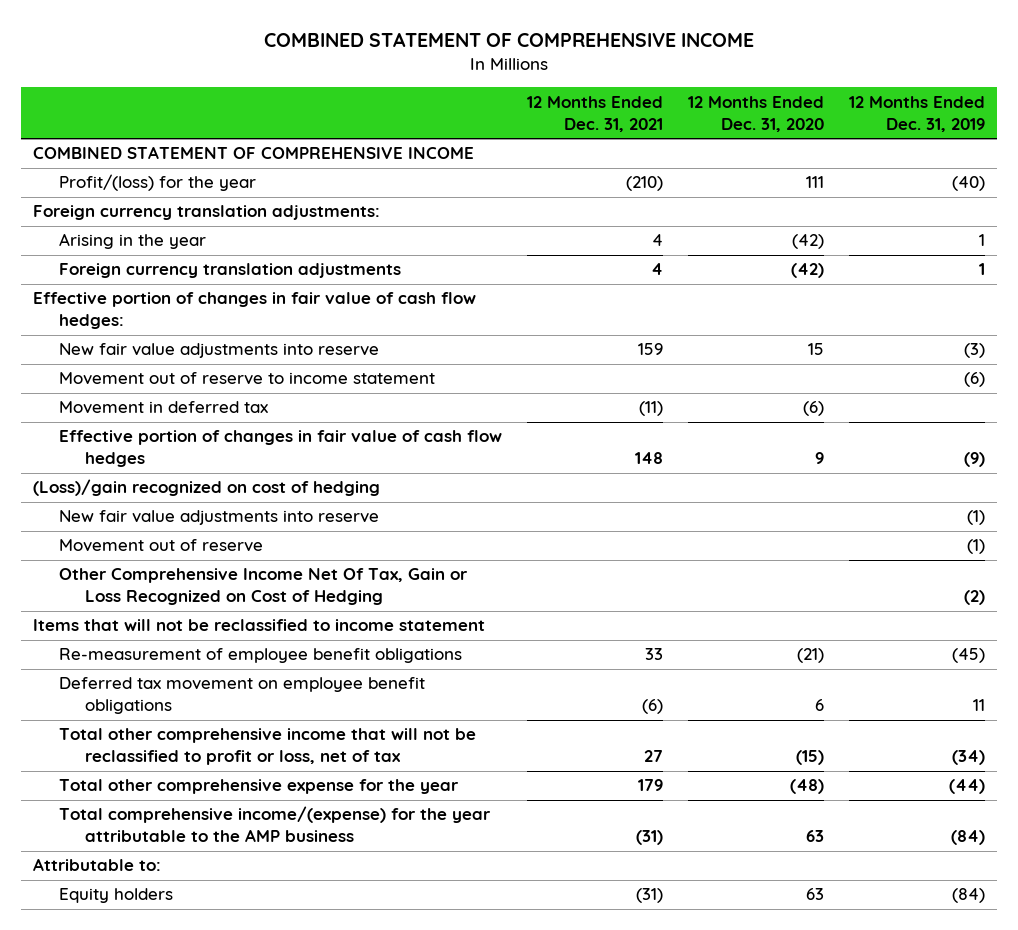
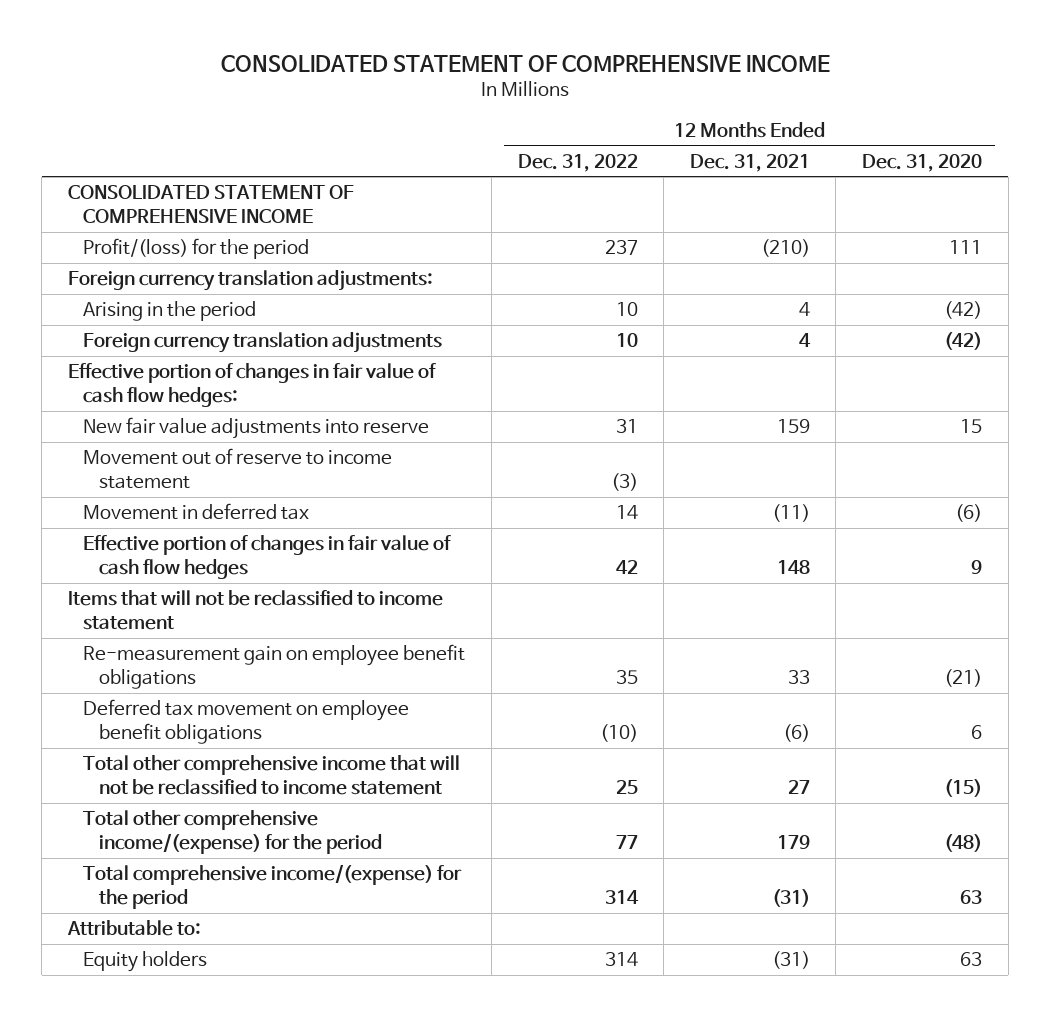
- COMBINED STATEMENT OF COMPREHENSIVE INCOME
+ CONSOLIDATED STATEMENT OF COMPREHENSIVE INCOME
- | 12 Months Ended Dec. 31, 2021 | 12 Months Ended Dec. 31, 2020 | 12 Months Ended Dec. 31, 2019
+ | 12 Months Ended Dec. 31, 2022 | 12 Months Ended Dec. 31, 2021 | 12 Months Ended Dec. 31, 2020
- COMBINED STATEMENT OF COMPREHENSIVE INCOME
- Profit/(loss) for the year | (210) | 111 | (40)
+ CONSOLIDATED STATEMENT OF COMPREHENSIVE INCOME
+ Profit/(loss) for the period | 237 | (210) | 111
- Arising in the year | 4 | (42) | 1
+ Arising in the period | 10 | 4 | (42)
- (Loss)/gain recognized on cost of hedging
- New fair value adjustments into reserve | | | (1)
- Movement out of reserve | | | (1)
- Other Comprehensive Income Net Of Tax, Gain or Loss Recognized on Cost of Hedging | | | (2)
- Re-measurement of employee benefit obligations | 33 | (21) | (45)
+ Re-measurement gain on employee benefit obligations | 35 | 33 | (21)
- Total other comprehensive income that will not be reclassified to profit or loss, net of tax | 27 | (15) | (34)
- Total other comprehensive expense for the year | 179 | (48) | (44)
- Total comprehensive income/(expense) for the year attributable to the AMP business | (31) | 63 | (84)
+ Total other comprehensive income that will not be reclassified to income statement | 25 | 27 | (15)
+ Total other comprehensive income/(expense) for the period | 77 | 179 | (48)
+ Total comprehensive income/(expense) for the period | 314 | (31) | 63

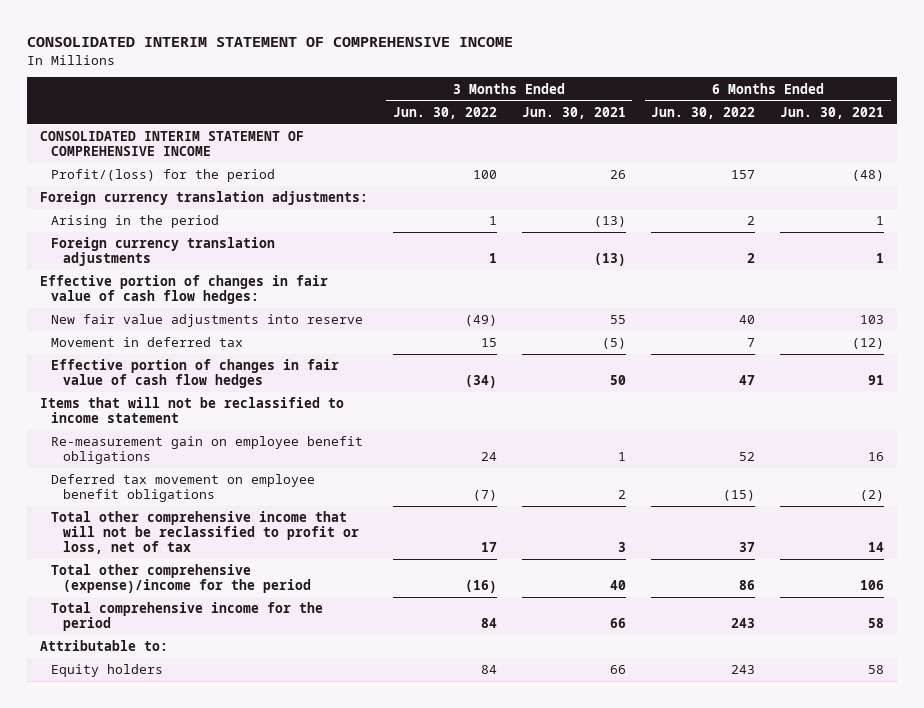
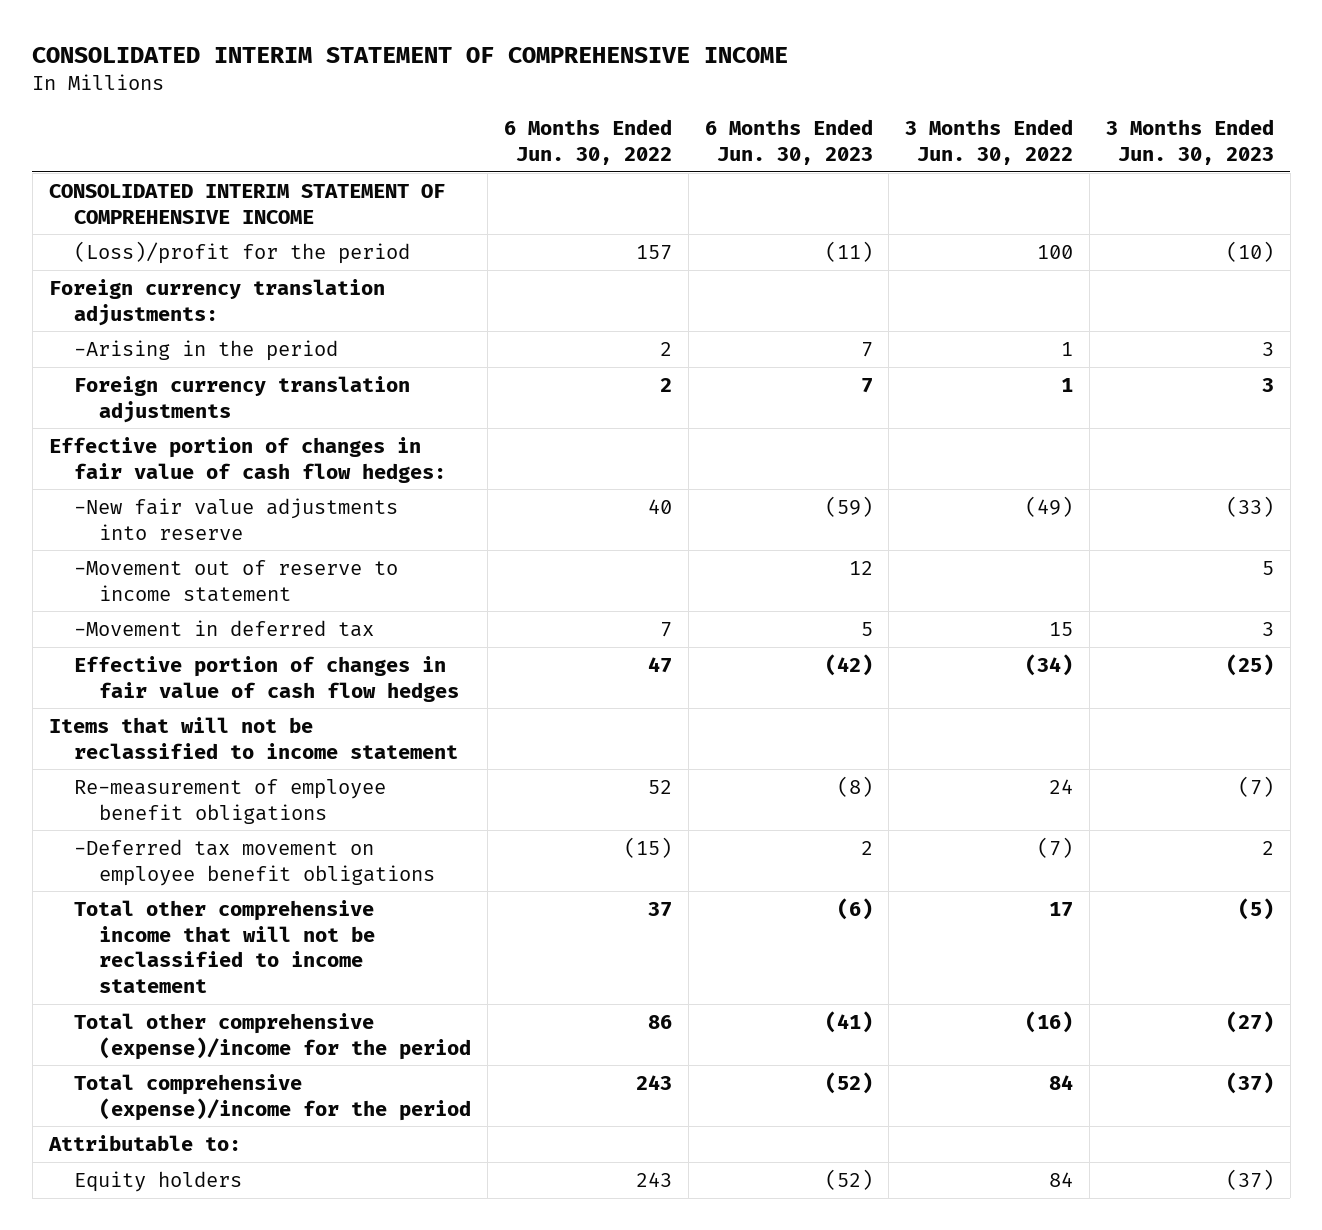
- | 3 Months Ended Jun. 30, 2022 | 3 Months Ended Jun. 30, 2021 | 6 Months Ended Jun. 30, 2022 | 6 Months Ended Jun. 30, 2021
+ | 6 Months Ended Jun. 30, 2022 | 6 Months Ended Jun. 30, 2023 | 3 Months Ended Jun. 30, 2022 | 3 Months Ended Jun. 30, 2023
- Profit/(loss) for the period | 100 | 26 | 157 | (48)
+ (Loss)/profit for the period | 157 | (11) | 100 | (10)
- Arising in the period | 1 | (13) | 2 | 1
+ -Arising in the period | 2 | 7 | 1 | 3
- New fair value adjustments into reserve | (49) | 55 | 40 | 103
- Movement in deferred tax | 15 | (5) | 7 | (12)
+ -New fair value adjustments into reserve | 40 | (59) | (49) | (33)
+ -Movement out of reserve to income statement | | 12 | | 5
+ -Movement in deferred tax | 7 | 5 | 15 | 3
- Re-measurement gain on employee benefit obligations | 24 | 1 | 52 | 16
- Deferred tax movement on employee benefit obligations | (7) | 2 | (15) | (2)
- Total other comprehensive income that will not be reclassified to profit or loss, net of tax | 17 | 3 | 37 | 14
+ Re-measurement of employee benefit obligations | 52 | (8) | 24 | (7)
+ -Deferred tax movement on employee benefit obligations | (15) | 2 | (7) | 2
+ Total other comprehensive income that will not be reclassified to income statement | 37 | (6) | 17 | (5)
- Total comprehensive income for the period | 84 | 66 | 243 | 58
+ Total comprehensive (expense)/income for the period | 243 | (52) | 84 | (37)

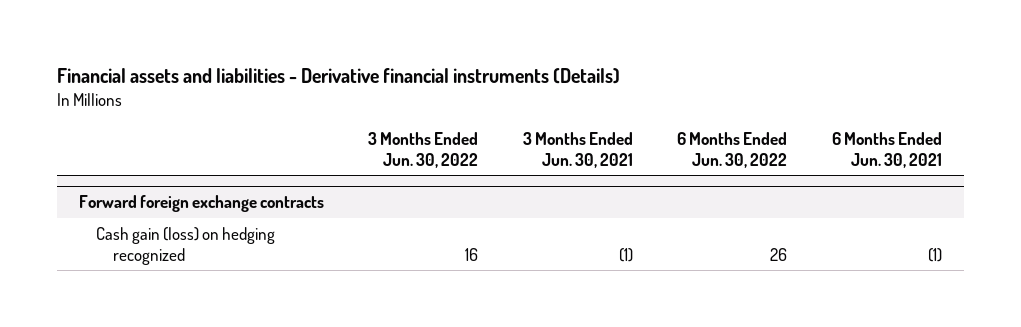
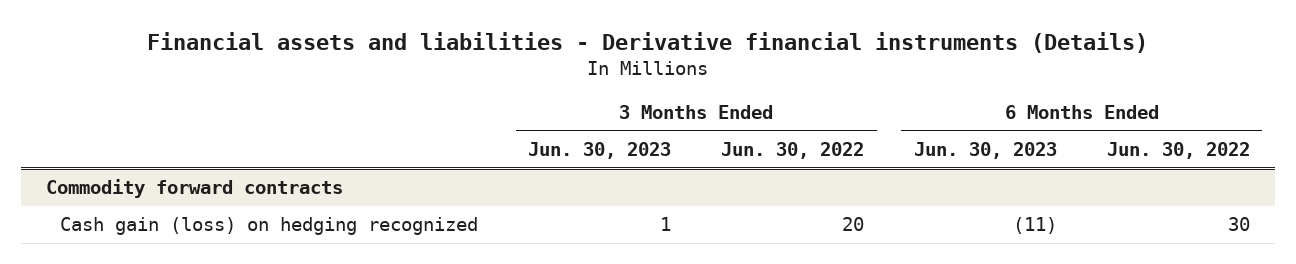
- | 3 Months Ended Jun. 30, 2022 | 3 Months Ended Jun. 30, 2021 | 6 Months Ended Jun. 30, 2022 | 6 Months Ended Jun. 30, 2021
+ | 3 Months Ended Jun. 30, 2023 | 3 Months Ended Jun. 30, 2022 | 6 Months Ended Jun. 30, 2023 | 6 Months Ended Jun. 30, 2022
- Forward foreign exchange contracts
- Cash gain (loss) on hedging recognized | 16 | (1) | 26 | (1)
+ Commodity forward contracts
+ Cash gain (loss) on hedging recognized | 1 | 20 | (11) | 30

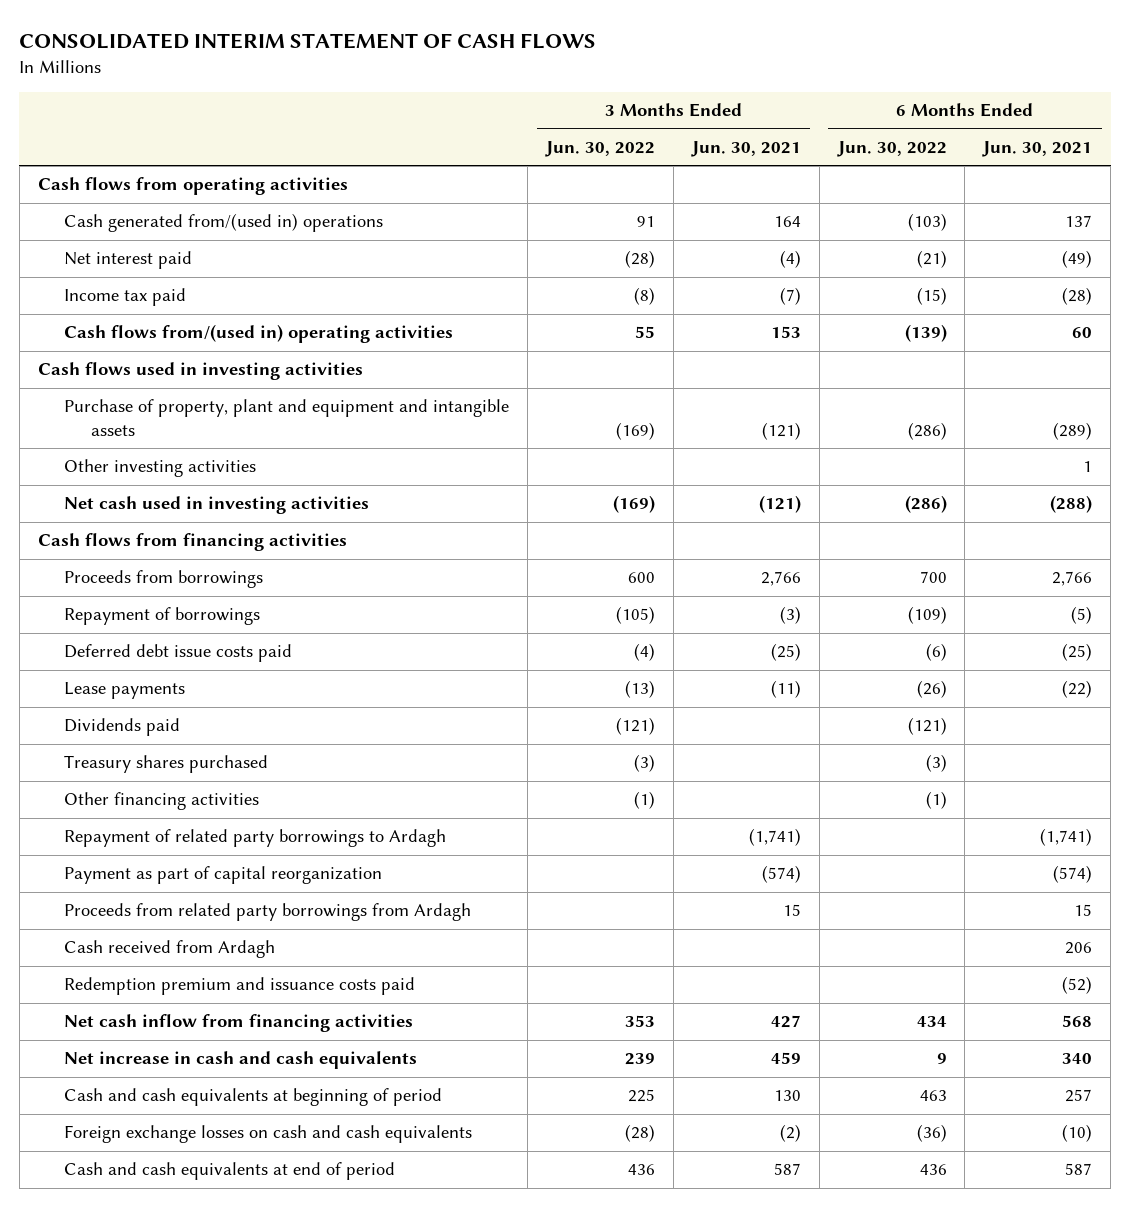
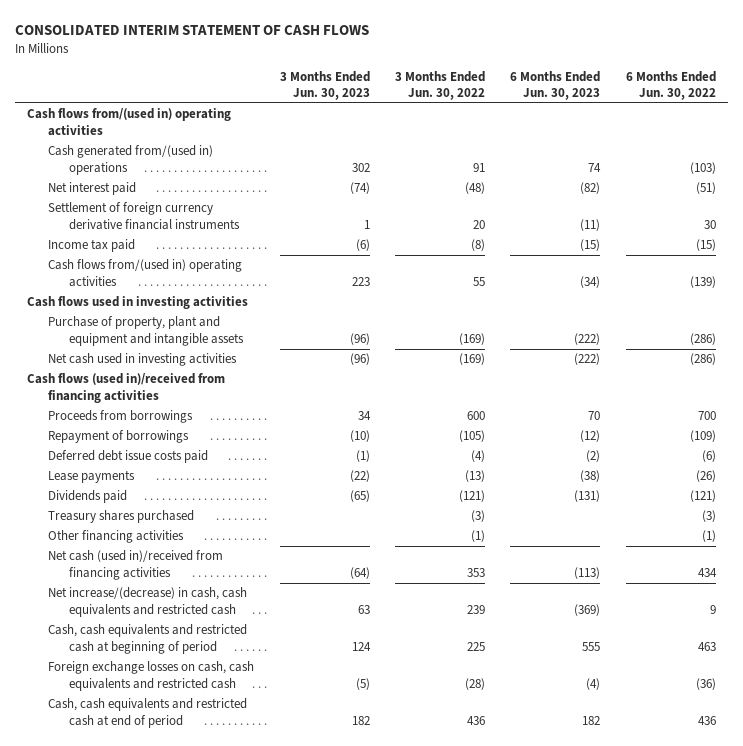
- | 3 Months Ended Jun. 30, 2022 | 3 Months Ended Jun. 30, 2021 | 6 Months Ended Jun. 30, 2022 | 6 Months Ended Jun. 30, 2021
+ | 3 Months Ended Jun. 30, 2023 | 3 Months Ended Jun. 30, 2022 | 6 Months Ended Jun. 30, 2023 | 6 Months Ended Jun. 30, 2022
- Cash flows from operating activities
+ Cash flows from/(used in) operating activities
- Net interest paid | (28) | (4) | (21) | (49)
+ Net interest paid | (74) | (48) | (82) | (51)
+ Settlement of foreign currency derivative financial instruments | 1 | 20 | (11) | 30
- Other investing activities | | | | 1
- Cash flows from financing activities
+ Cash flows (used in)/received from financing activities
- Repayment of related party borrowings to Ardagh | | (1,741) | | (1,741)
- Payment as part of capital reorganization | | (574) | | (574)
- Proceeds from related party borrowings from Ardagh | | 15 | | 15
- Cash received from Ardagh | | | | 206
- Redemption premium and issuance costs paid | | | | (52)
- Net cash inflow from financing activities | 353 | 427 | 434 | 568
- Net increase in cash and cash equivalents | 239 | 459 | 9 | 340
- Cash and cash equivalents at beginning of period | 225 | 130 | 463 | 257
- Foreign exchange losses on cash and cash equivalents | (28) | (2) | (36) | (10)
- Cash and cash equivalents at end of period | 436 | 587 | 436 | 587
+ Net cash (used in)/received from financing activities | (64) | 353 | (113) | 434
+ Net increase/(decrease) in cash, cash equivalents and restricted cash | 63 | 239 | (369) | 9
+ Cash, cash equivalents and restricted cash at beginning of period | 124 | 225 | 555 | 463
+ Foreign exchange losses on cash, cash equivalents and restricted cash | (5) | (28) | (4) | (36)
+ Cash, cash equivalents and restricted cash at end of period | 182 | 436 | 182 | 436

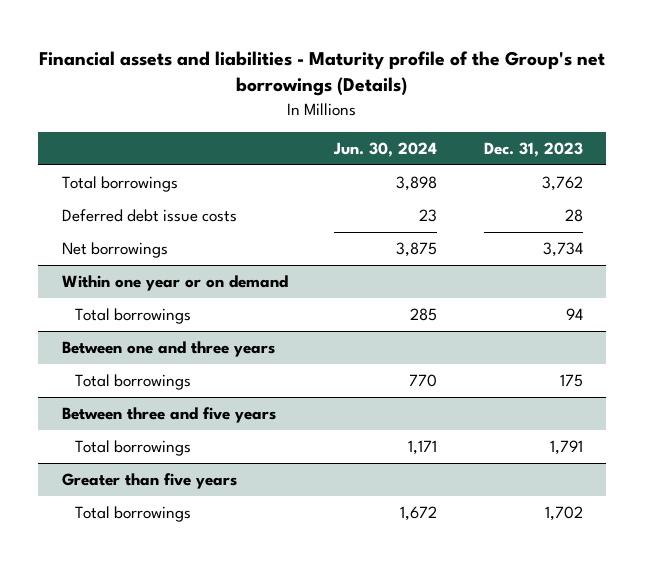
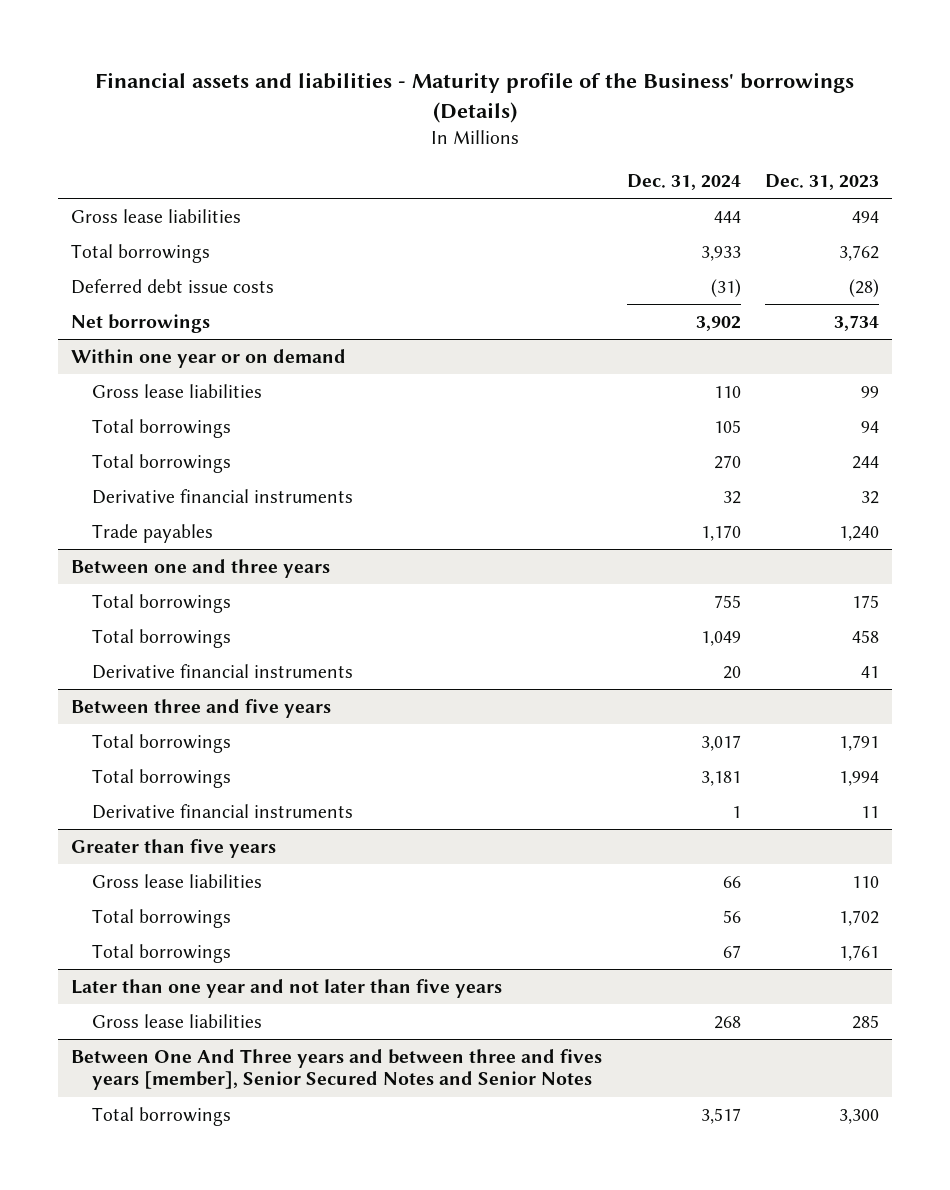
- Financial assets and liabilities - Maturity profile of the Group's net borrowings (Details)
+ Financial assets and liabilities - Maturity profile of the Business' borrowings (Details)
- | Jun. 30, 2024 | Dec. 31, 2023
+ | Dec. 31, 2024 | Dec. 31, 2023
+ Gross lease liabilities | 444 | 494
- Deferred debt issue costs | 23 | 28
+ Deferred debt issue costs | (31) | (28)
@ Within one year or on demand
+ Gross lease liabilities | 110 | 99
+ Total borrowings | 270 | 244
+ Derivative financial instruments | 32 | 32
+ Trade payables | 1,170 | 1,240
@ Between one and three years
+ Total borrowings | 1,049 | 458
+ Derivative financial instruments | 20 | 41
@ Between three and five years
+ Total borrowings | 3,181 | 1,994
+ Derivative financial instruments | 1 | 11
@ Greater than five years
+ Gross lease liabilities | 66 | 110
+ Total borrowings | 67 | 1,761
+ Later than one year and not later than five years
+ Gross lease liabilities | 268 | 285
+ Between One And Three years and between three and fives years [member], Senior Secured Notes and Senior Notes
+ Total borrowings | 3,517 | 3,300

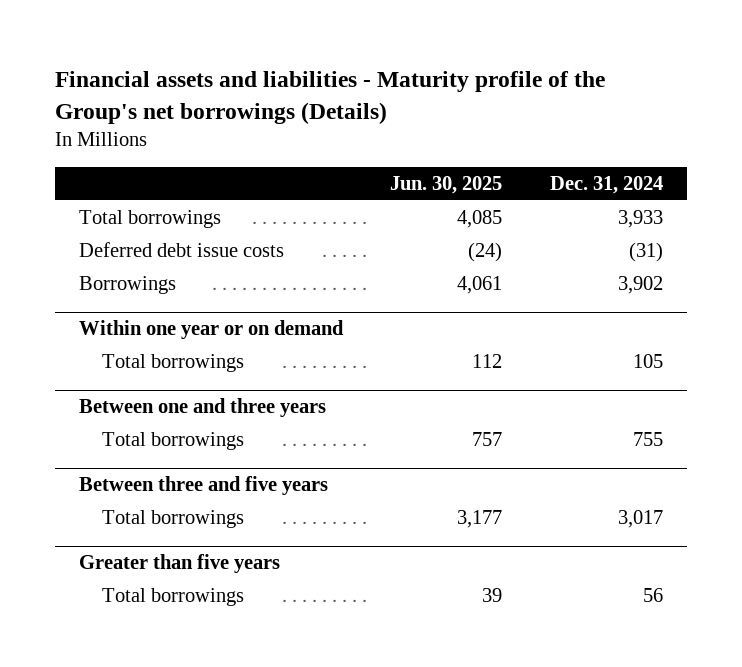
- Financial assets and liabilities - Maturity profile of the Business' borrowings (Details)
+ Financial assets and liabilities - Maturity profile of the Group's net borrowings (Details)
- | Dec. 31, 2024 | Dec. 31, 2023
+ | Jun. 30, 2025 | Dec. 31, 2024
- Gross lease liabilities | 444 | 494
- Net borrowings | 3,902 | 3,734
+ Borrowings | 4,061 | 3,902
@ Within one year or on demand
- Gross lease liabilities | 110 | 99
- Total borrowings | 270 | 244
- Derivative financial instruments | 32 | 32
- Trade payables | 1,170 | 1,240
@ Between one and three years
- Total borrowings | 1,049 | 458
- Derivative financial instruments | 20 | 41
@ Between three and five years
- Total borrowings | 3,181 | 1,994
- Derivative financial instruments | 1 | 11
@ Greater than five years
- Gross lease liabilities | 66 | 110
- Total borrowings | 67 | 1,761
- Later than one year and not later than five years
- Gross lease liabilities | 268 | 285
- Between One And Three years and between three and fives years [member], Senior Secured Notes and Senior Notes
- Total borrowings | 3,517 | 3,300

